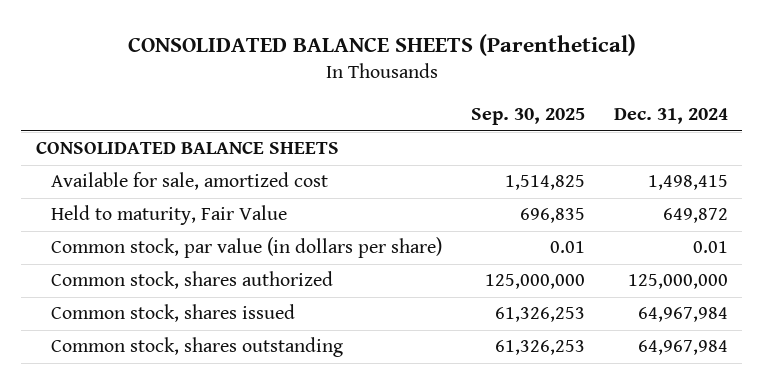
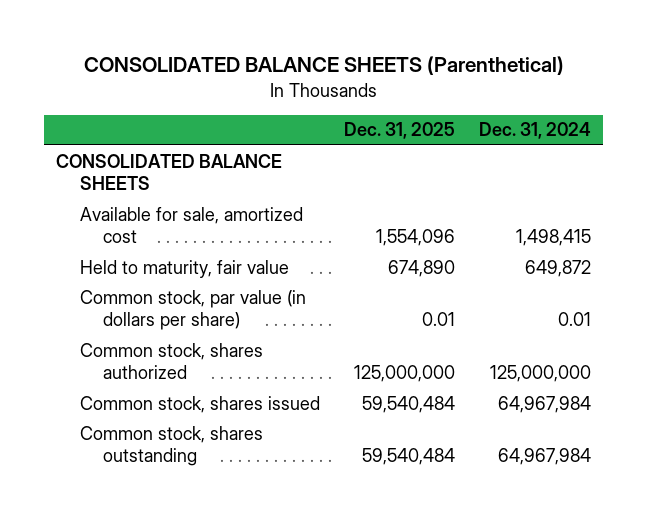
- | Sep. 30, 2025 | Dec. 31, 2024
+ | Dec. 31, 2025 | Dec. 31, 2024
- Held to maturity, Fair Value | 696,835 | 649,872
+ Held to maturity, fair value | 674,890 | 649,872

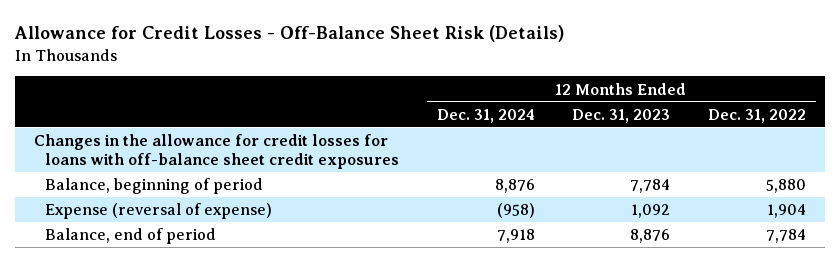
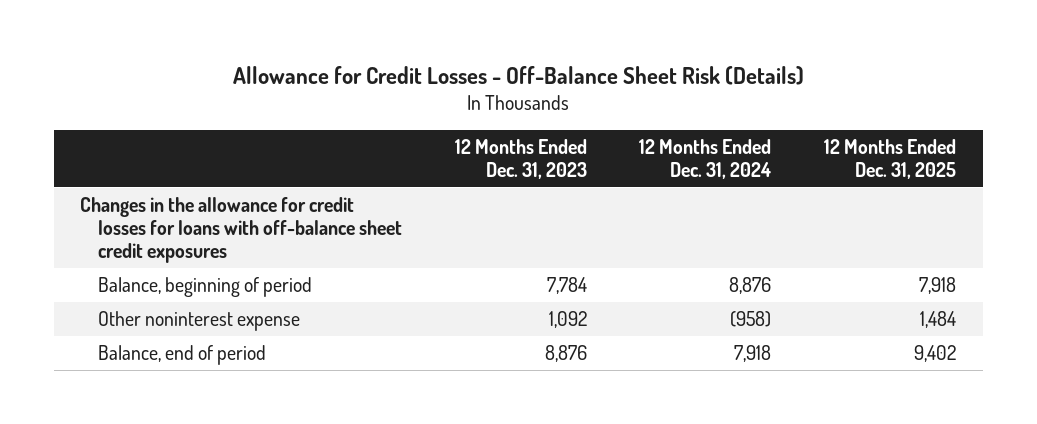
- | 12 Months Ended Dec. 31, 2024 | 12 Months Ended Dec. 31, 2023 | 12 Months Ended Dec. 31, 2022
+ | 12 Months Ended Dec. 31, 2023 | 12 Months Ended Dec. 31, 2024 | 12 Months Ended Dec. 31, 2025
- Expense (reversal of expense) | (958) | 1,092 | 1,904
+ Other noninterest expense | 1,092 | (958) | 1,484

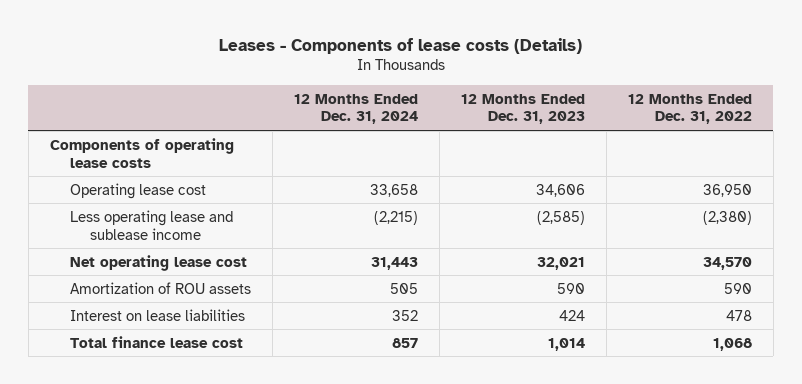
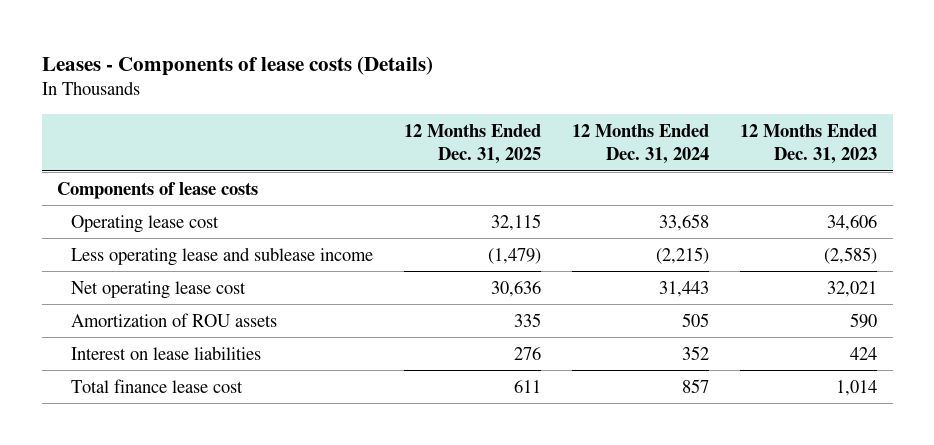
- | 12 Months Ended Dec. 31, 2024 | 12 Months Ended Dec. 31, 2023 | 12 Months Ended Dec. 31, 2022
+ | 12 Months Ended Dec. 31, 2025 | 12 Months Ended Dec. 31, 2024 | 12 Months Ended Dec. 31, 2023
- Components of operating lease costs
+ Components of lease costs

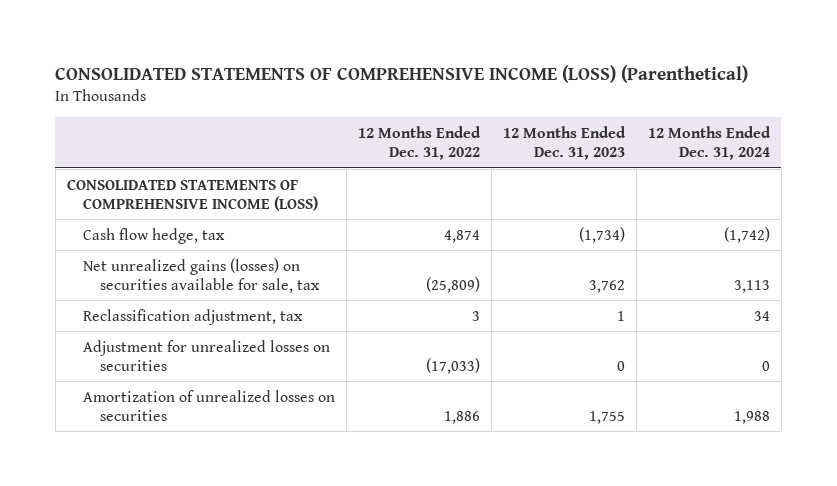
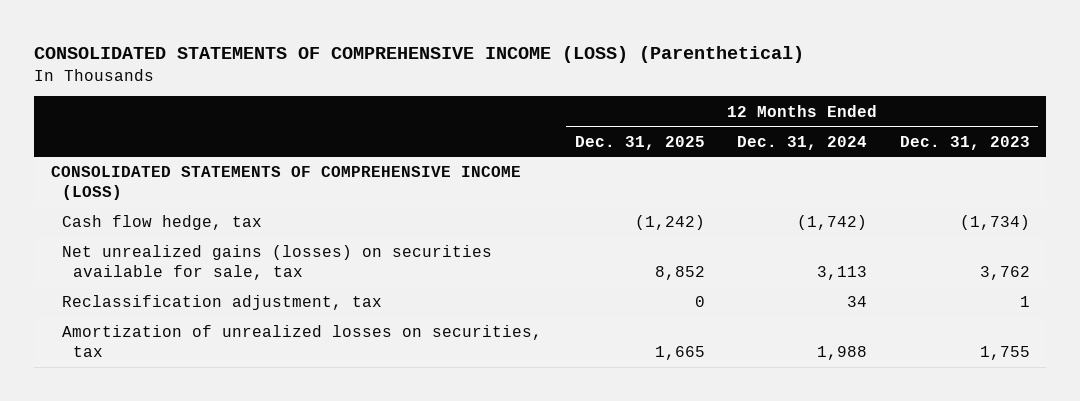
- | 12 Months Ended Dec. 31, 2022 | 12 Months Ended Dec. 31, 2023 | 12 Months Ended Dec. 31, 2024
+ | 12 Months Ended Dec. 31, 2025 | 12 Months Ended Dec. 31, 2024 | 12 Months Ended Dec. 31, 2023
- Adjustment for unrealized losses on securities | (17,033) | 0 | 0
- Amortization of unrealized losses on securities | 1,886 | 1,755 | 1,988
+ Amortization of unrealized losses on securities, tax | 1,665 | 1,988 | 1,755

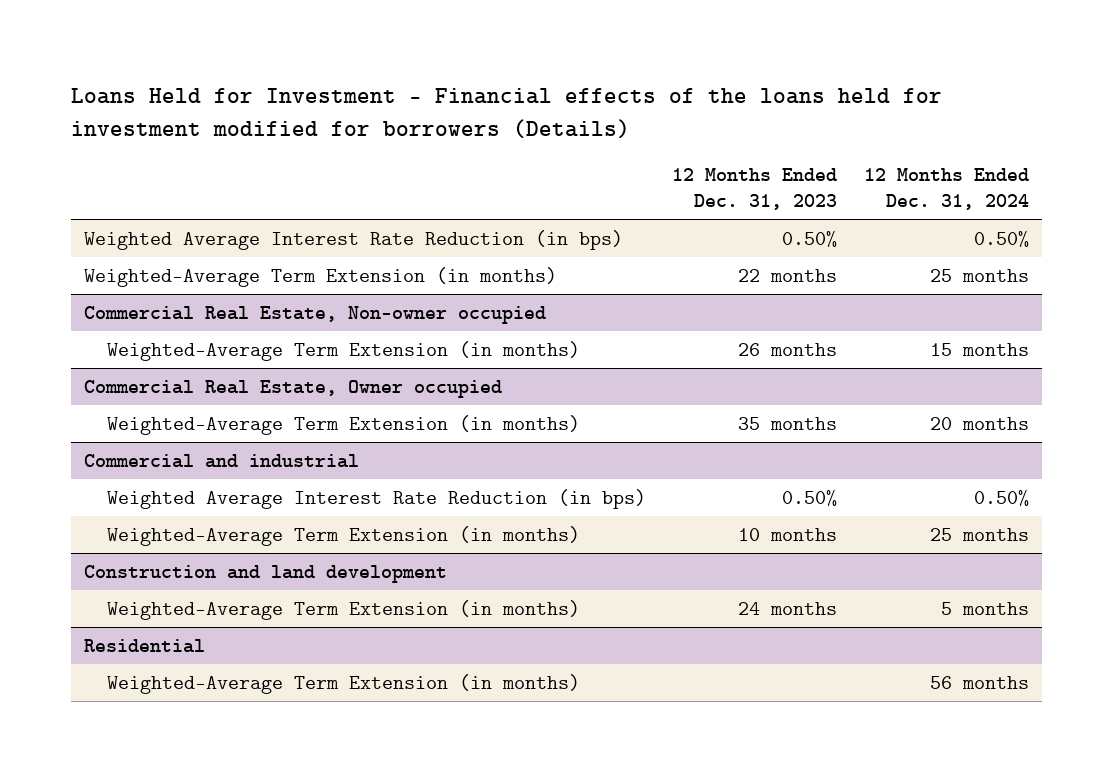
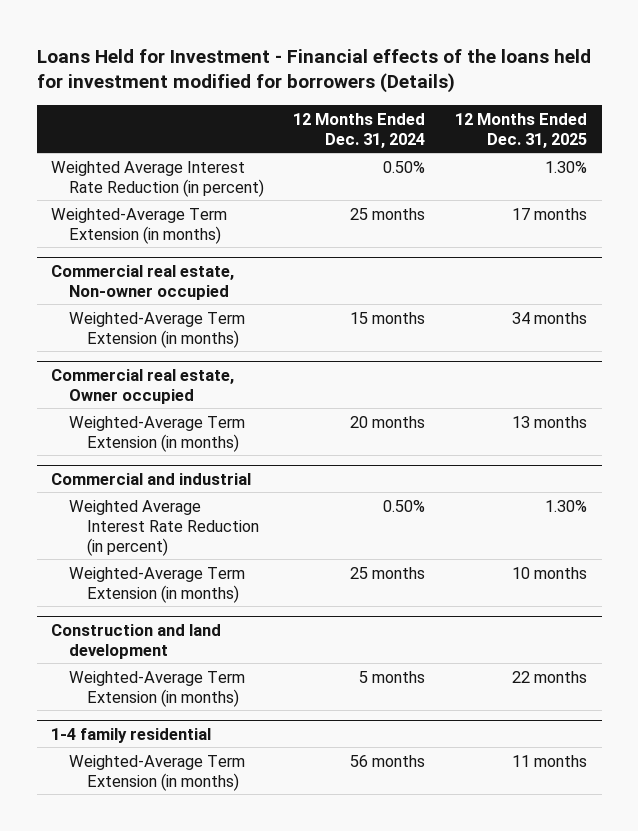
- | 12 Months Ended Dec. 31, 2023 | 12 Months Ended Dec. 31, 2024
+ | 12 Months Ended Dec. 31, 2024 | 12 Months Ended Dec. 31, 2025
- Weighted Average Interest Rate Reduction (in bps) | 0.50% | 0.50%
+ Weighted Average Interest Rate Reduction (in percent) | 0.50% | 1.30%
- Commercial Real Estate, Non-owner occupied
+ Commercial real estate, Non-owner occupied
- Commercial Real Estate, Owner occupied
+ Commercial real estate, Owner occupied
@ Commercial and industrial
- Weighted Average Interest Rate Reduction (in bps) | 0.50% | 0.50%
+ Weighted Average Interest Rate Reduction (in percent) | 0.50% | 1.30%
- Residential
+ 1-4 family residential

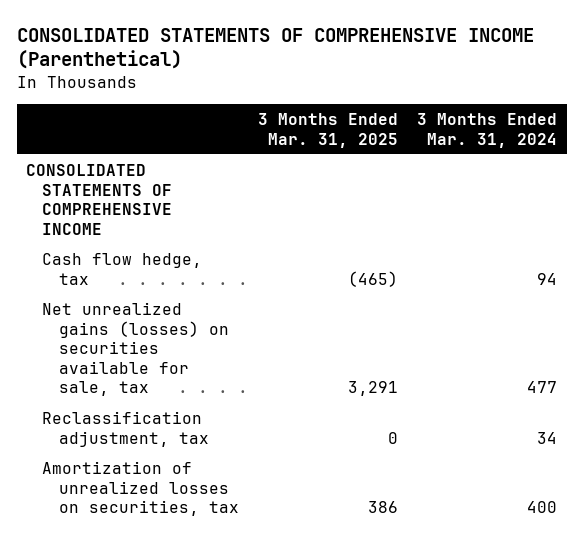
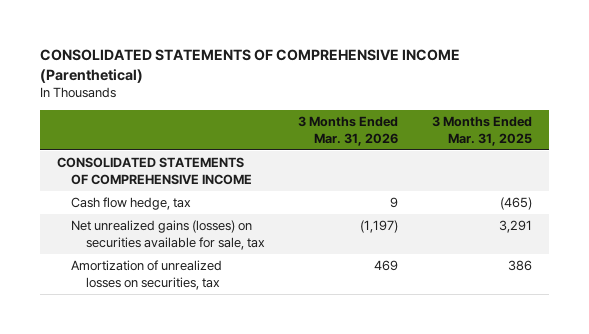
- | 3 Months Ended Mar. 31, 2025 | 3 Months Ended Mar. 31, 2024
+ | 3 Months Ended Mar. 31, 2026 | 3 Months Ended Mar. 31, 2025
- Reclassification adjustment, tax | 0 | 34

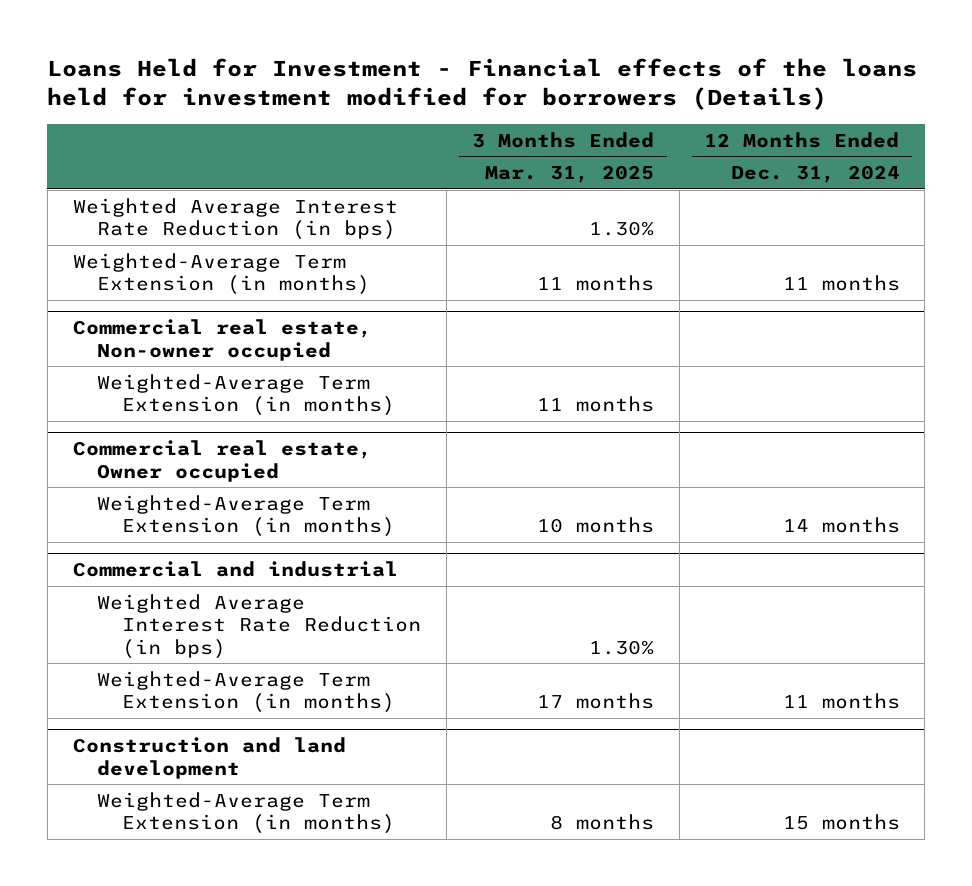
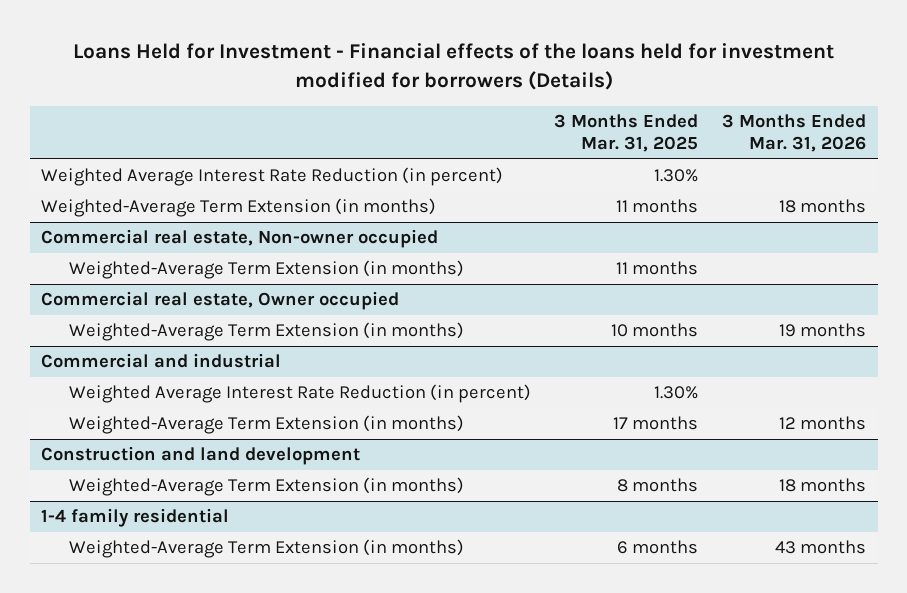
- | 3 Months Ended Mar. 31, 2025 | 12 Months Ended Dec. 31, 2024
+ | 3 Months Ended Mar. 31, 2025 | 3 Months Ended Mar. 31, 2026
- Weighted Average Interest Rate Reduction (in bps) | 1.30% |
+ Weighted Average Interest Rate Reduction (in percent) | 1.30% |
@ Commercial and industrial
- Weighted Average Interest Rate Reduction (in bps) | 1.30% |
+ Weighted Average Interest Rate Reduction (in percent) | 1.30% |
+ 1-4 family residential
+ Weighted-Average Term Extension (in months) | 6 months | 43 months

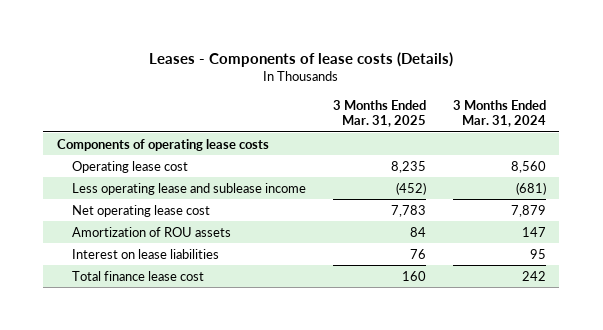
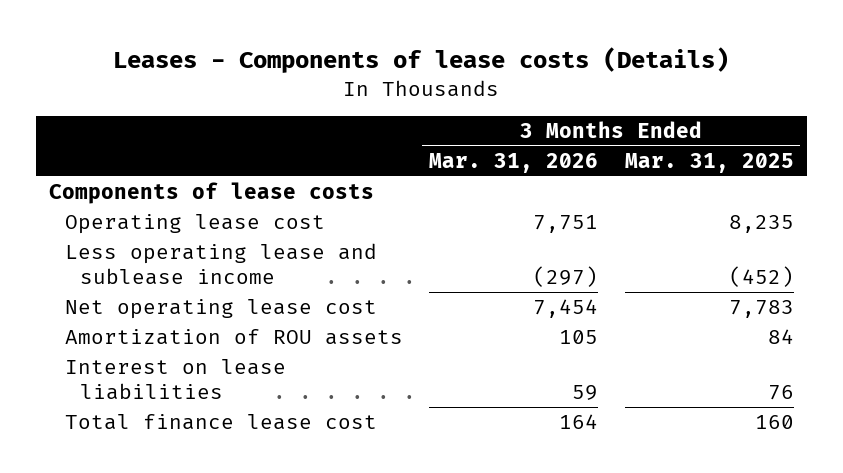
- | 3 Months Ended Mar. 31, 2025 | 3 Months Ended Mar. 31, 2024
+ | 3 Months Ended Mar. 31, 2026 | 3 Months Ended Mar. 31, 2025
- Components of operating lease costs
+ Components of lease costs

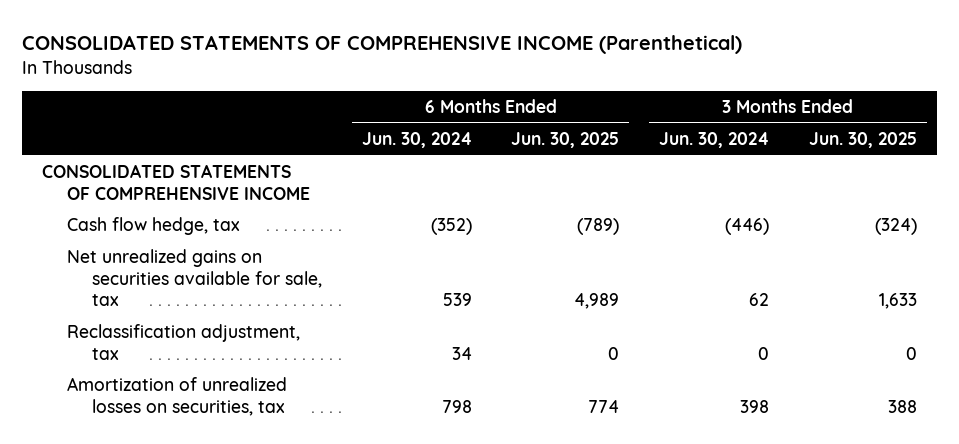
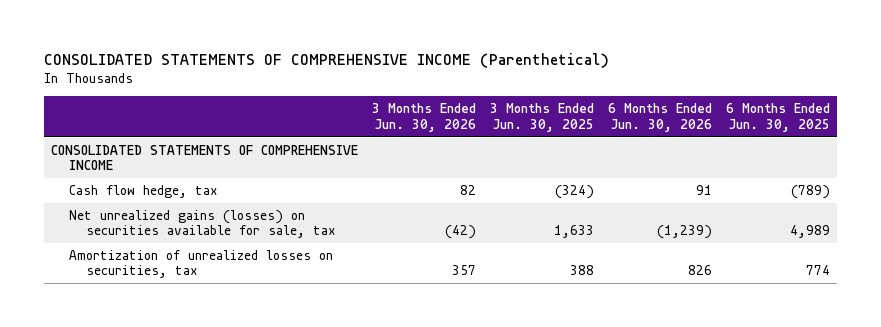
- | 6 Months Ended Jun. 30, 2024 | 6 Months Ended Jun. 30, 2025 | 3 Months Ended Jun. 30, 2024 | 3 Months Ended Jun. 30, 2025
+ | 3 Months Ended Jun. 30, 2026 | 3 Months Ended Jun. 30, 2025 | 6 Months Ended Jun. 30, 2026 | 6 Months Ended Jun. 30, 2025
- Net unrealized gains on securities available for sale, tax | 539 | 4,989 | 62 | 1,633
- Reclassification adjustment, tax | 34 | 0 | 0 | 0
+ Net unrealized gains (losses) on securities available for sale, tax | (42) | 1,633 | (1,239) | 4,989

